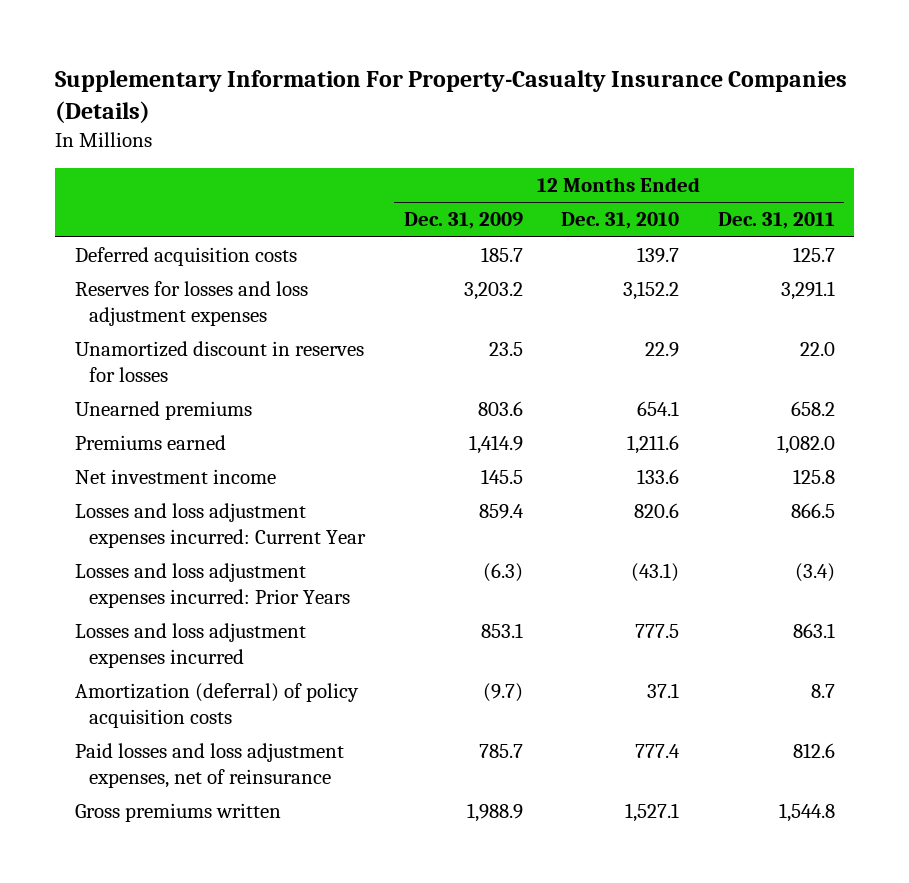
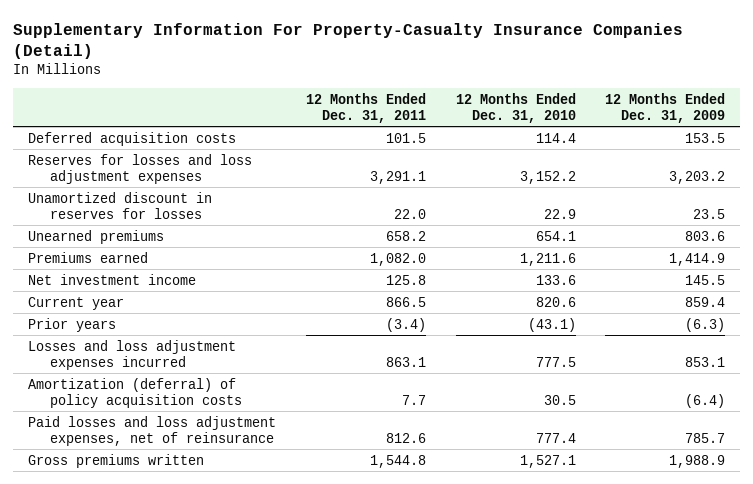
- Supplementary Information For Property-Casualty Insurance Companies (Details)
+ Supplementary Information For Property-Casualty Insurance Companies (Detail)
- | 12 Months Ended Dec. 31, 2009 | 12 Months Ended Dec. 31, 2010 | 12 Months Ended Dec. 31, 2011
+ | 12 Months Ended Dec. 31, 2011 | 12 Months Ended Dec. 31, 2010 | 12 Months Ended Dec. 31, 2009
- Deferred acquisition costs | 185.7 | 139.7 | 125.7
+ Deferred acquisition costs | 101.5 | 114.4 | 153.5
- Losses and loss adjustment expenses incurred: Current Year | 859.4 | 820.6 | 866.5
- Losses and loss adjustment expenses incurred: Prior Years | (6.3) | (43.1) | (3.4)
+ Current year | 866.5 | 820.6 | 859.4
+ Prior years | (3.4) | (43.1) | (6.3)
- Amortization (deferral) of policy acquisition costs | (9.7) | 37.1 | 8.7
+ Amortization (deferral) of policy acquisition costs | 7.7 | 30.5 | (6.4)

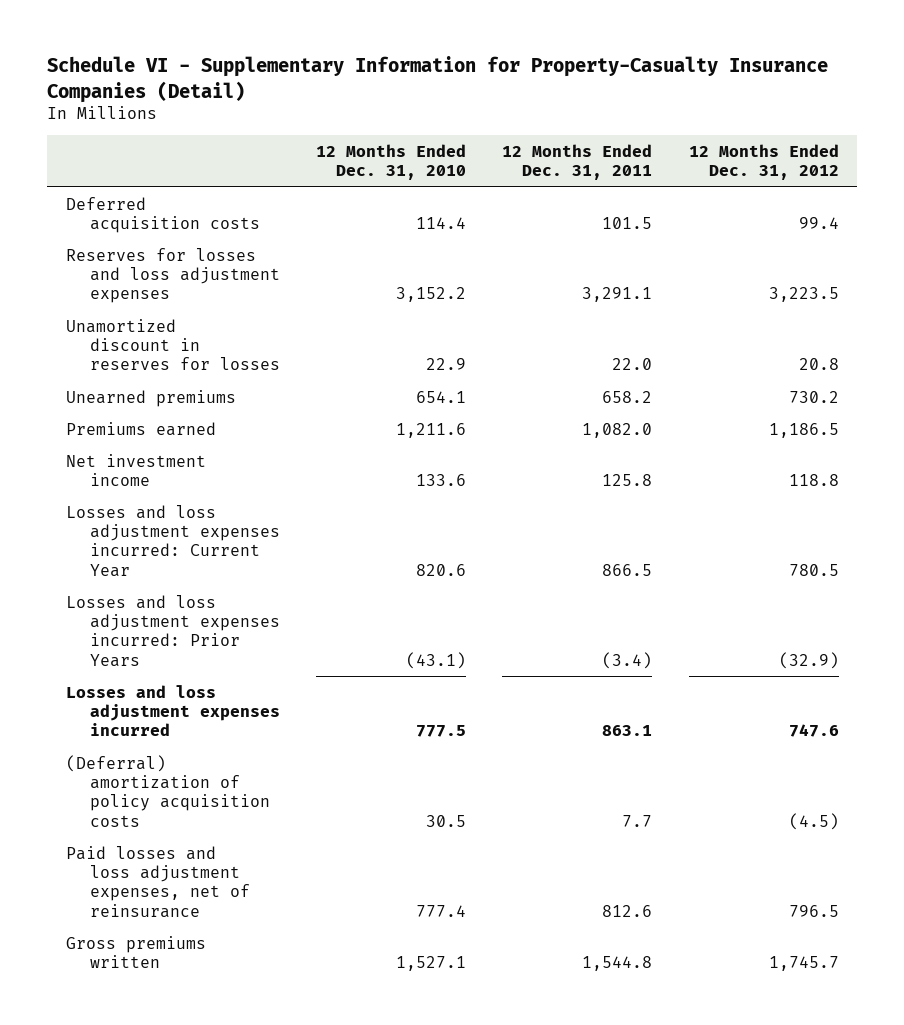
- Supplementary Information For Property-Casualty Insurance Companies (Detail)
+ Schedule VI - Supplementary Information for Property-Casualty Insurance Companies (Detail)
- | 12 Months Ended Dec. 31, 2011 | 12 Months Ended Dec. 31, 2010 | 12 Months Ended Dec. 31, 2009
+ | 12 Months Ended Dec. 31, 2010 | 12 Months Ended Dec. 31, 2011 | 12 Months Ended Dec. 31, 2012
- Current year | 866.5 | 820.6 | 859.4
- Prior years | (3.4) | (43.1) | (6.3)
+ Losses and loss adjustment expenses incurred: Current Year | 820.6 | 866.5 | 780.5
+ Losses and loss adjustment expenses incurred: Prior Years | (43.1) | (3.4) | (32.9)
- Amortization (deferral) of policy acquisition costs | 7.7 | 30.5 | (6.4)
+ (Deferral) amortization of policy acquisition costs | 30.5 | 7.7 | (4.5)

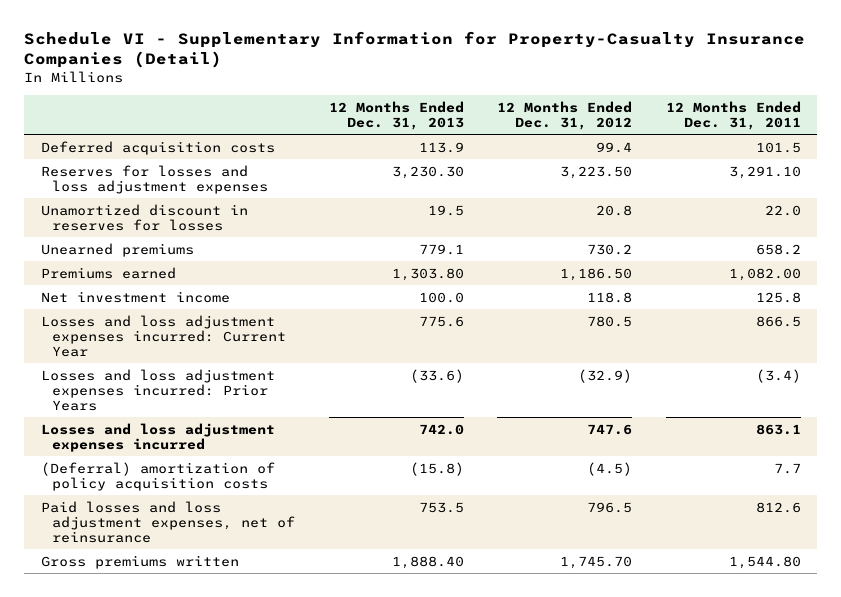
- | 12 Months Ended Dec. 31, 2010 | 12 Months Ended Dec. 31, 2011 | 12 Months Ended Dec. 31, 2012
+ | 12 Months Ended Dec. 31, 2013 | 12 Months Ended Dec. 31, 2012 | 12 Months Ended Dec. 31, 2011
- Reserves for losses and loss adjustment expenses | 3,152.2 | 3,291.1 | 3,223.5
+ Reserves for losses and loss adjustment expenses | 3,230.30 | 3,223.50 | 3,291.10
- Premiums earned | 1,211.6 | 1,082.0 | 1,186.5
+ Premiums earned | 1,303.80 | 1,186.50 | 1,082.00
- Gross premiums written | 1,527.1 | 1,544.8 | 1,745.7
+ Gross premiums written | 1,888.40 | 1,745.70 | 1,544.80

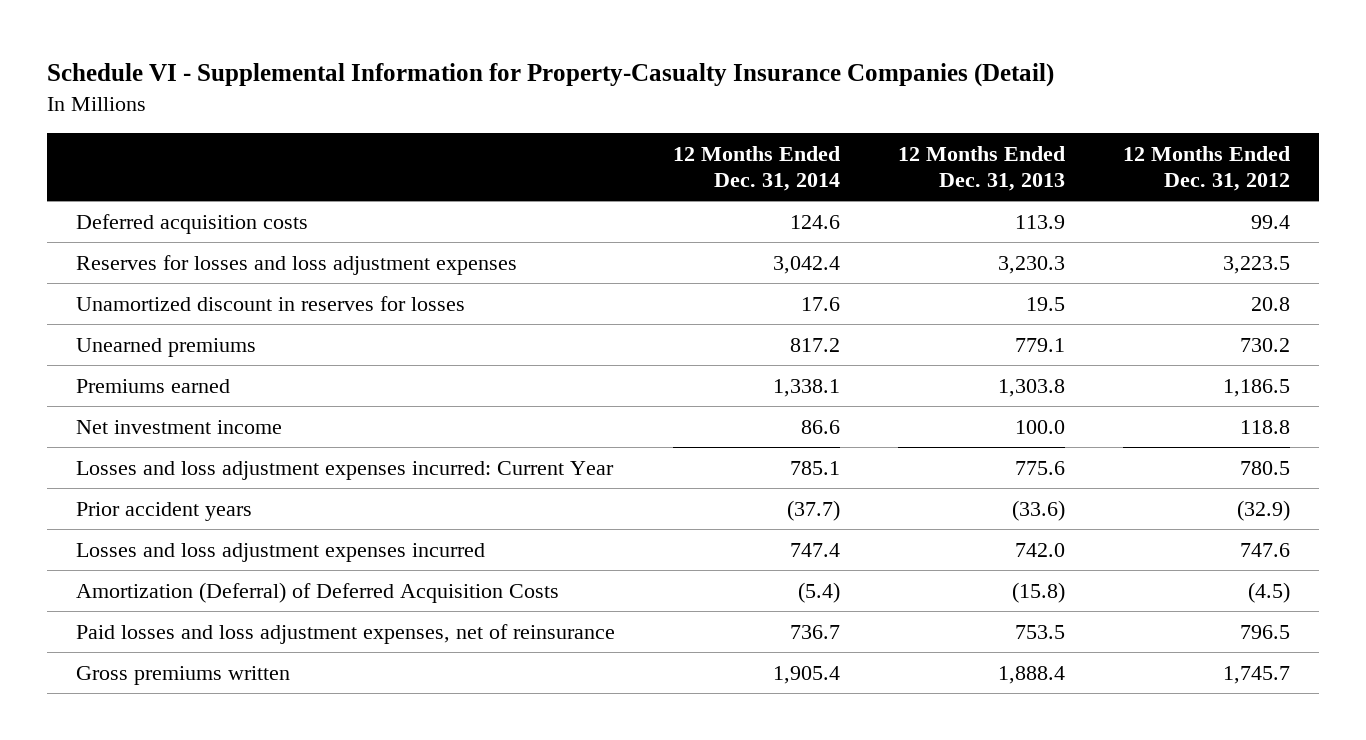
- Schedule VI - Supplementary Information for Property-Casualty Insurance Companies (Detail)
+ Schedule VI - Supplemental Information for Property-Casualty Insurance Companies (Detail)
- | 12 Months Ended Dec. 31, 2013 | 12 Months Ended Dec. 31, 2012 | 12 Months Ended Dec. 31, 2011
+ | 12 Months Ended Dec. 31, 2014 | 12 Months Ended Dec. 31, 2013 | 12 Months Ended Dec. 31, 2012
- Reserves for losses and loss adjustment expenses | 3,230.30 | 3,223.50 | 3,291.10
+ Reserves for losses and loss adjustment expenses | 3,042.4 | 3,230.3 | 3,223.5
- Premiums earned | 1,303.80 | 1,186.50 | 1,082.00
+ Premiums earned | 1,338.1 | 1,303.8 | 1,186.5
- Losses and loss adjustment expenses incurred: Prior Years | (33.6) | (32.9) | (3.4)
+ Prior accident years | (37.7) | (33.6) | (32.9)
- (Deferral) amortization of policy acquisition costs | (15.8) | (4.5) | 7.7
+ Amortization (Deferral) of Deferred Acquisition Costs | (5.4) | (15.8) | (4.5)
- Gross premiums written | 1,888.40 | 1,745.70 | 1,544.80
+ Gross premiums written | 1,905.4 | 1,888.4 | 1,745.7

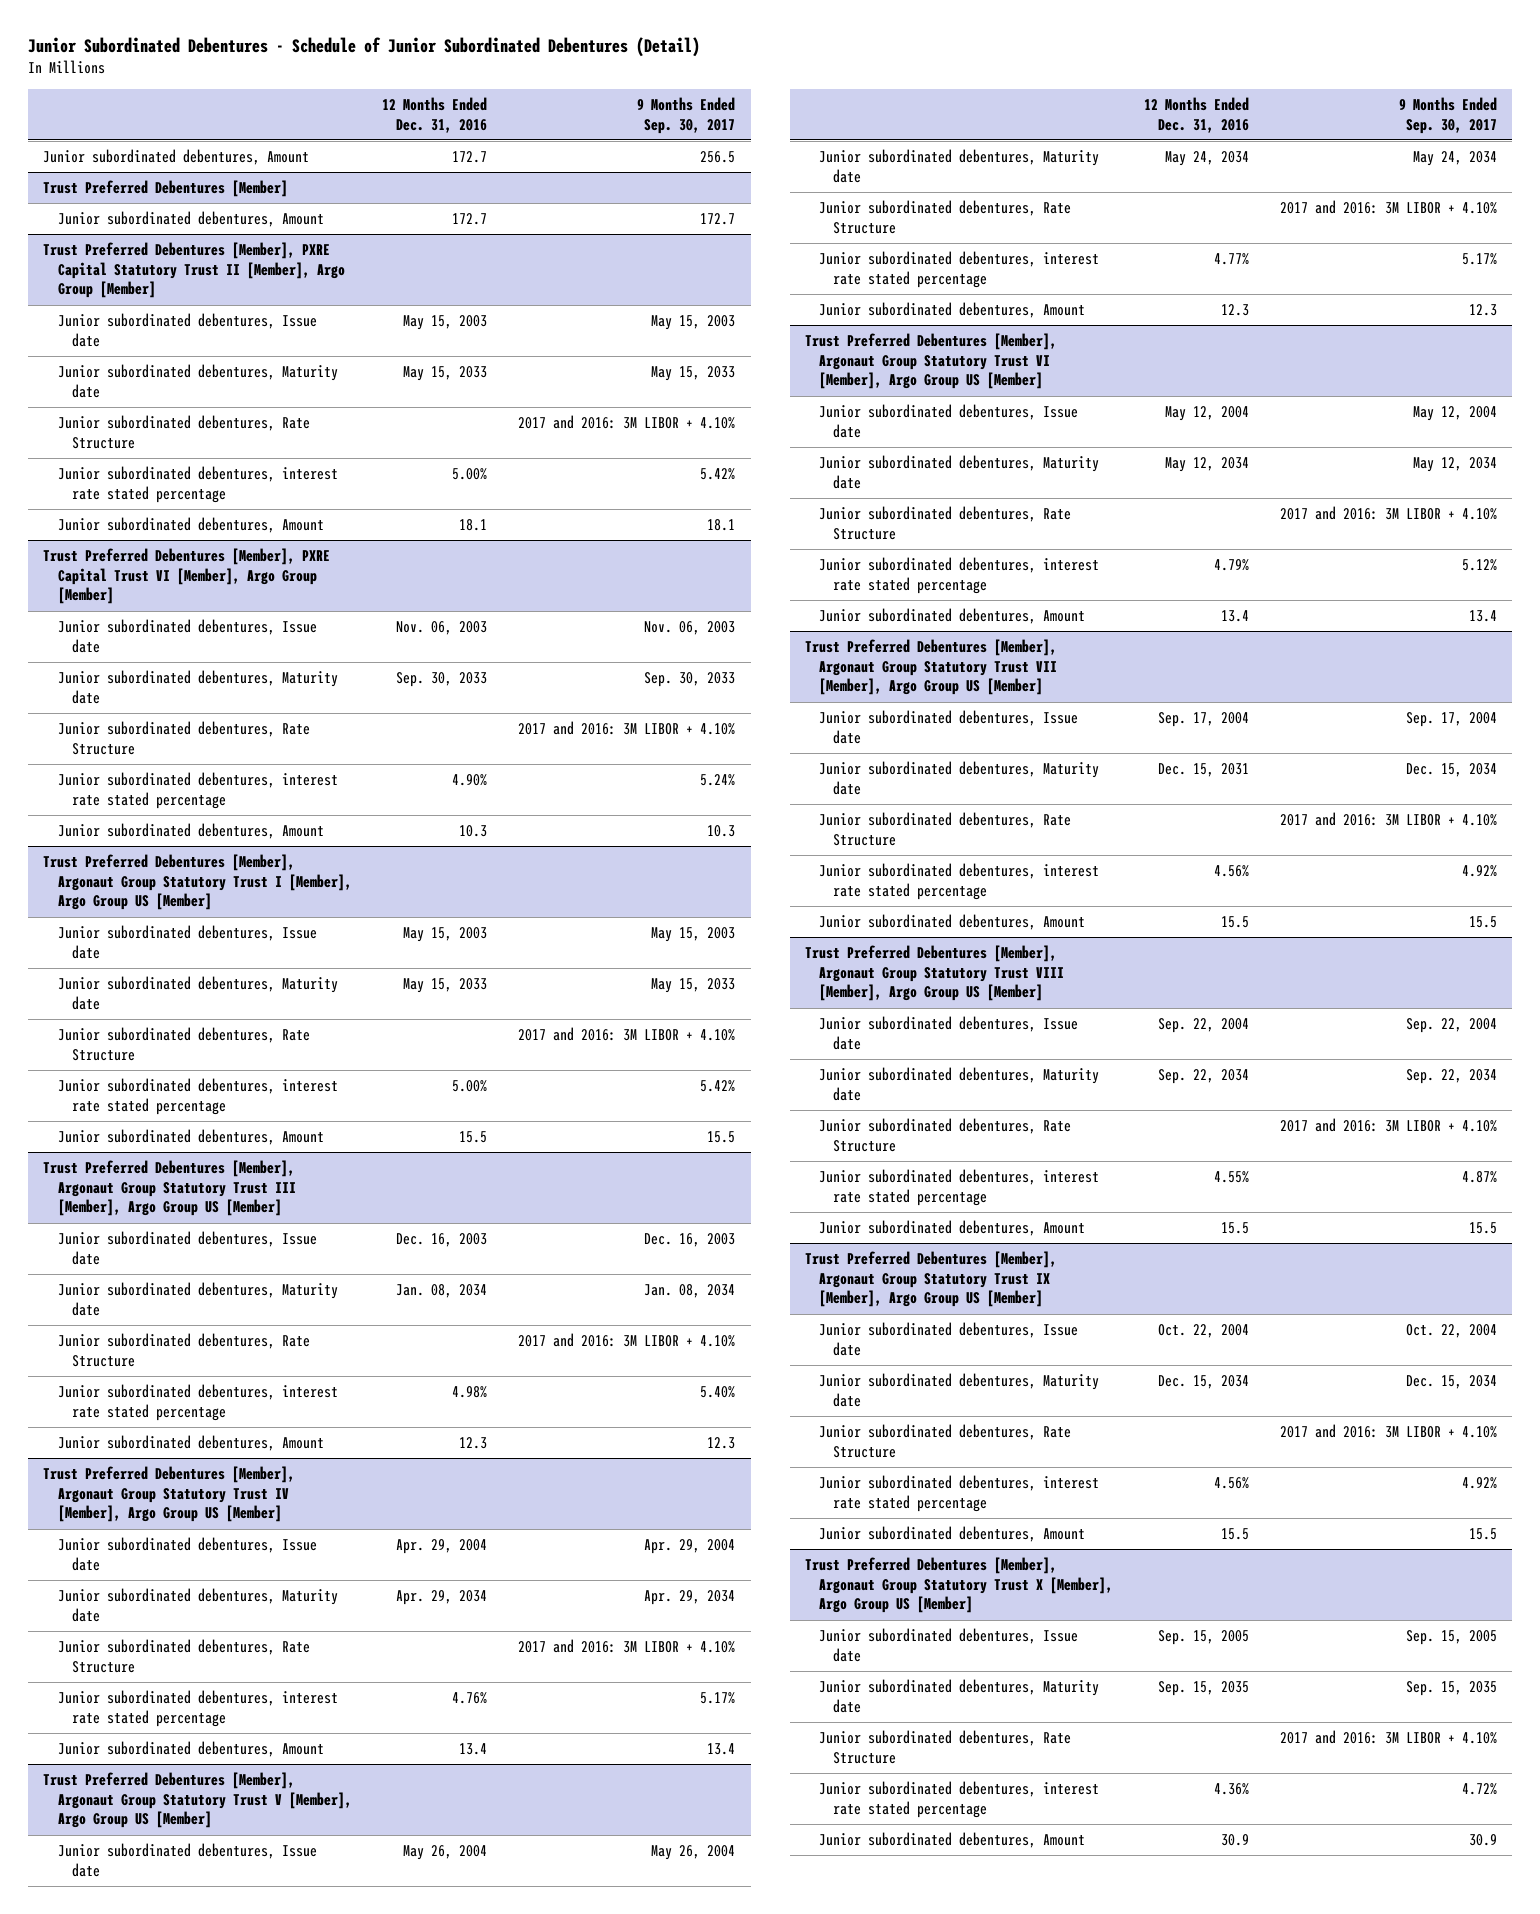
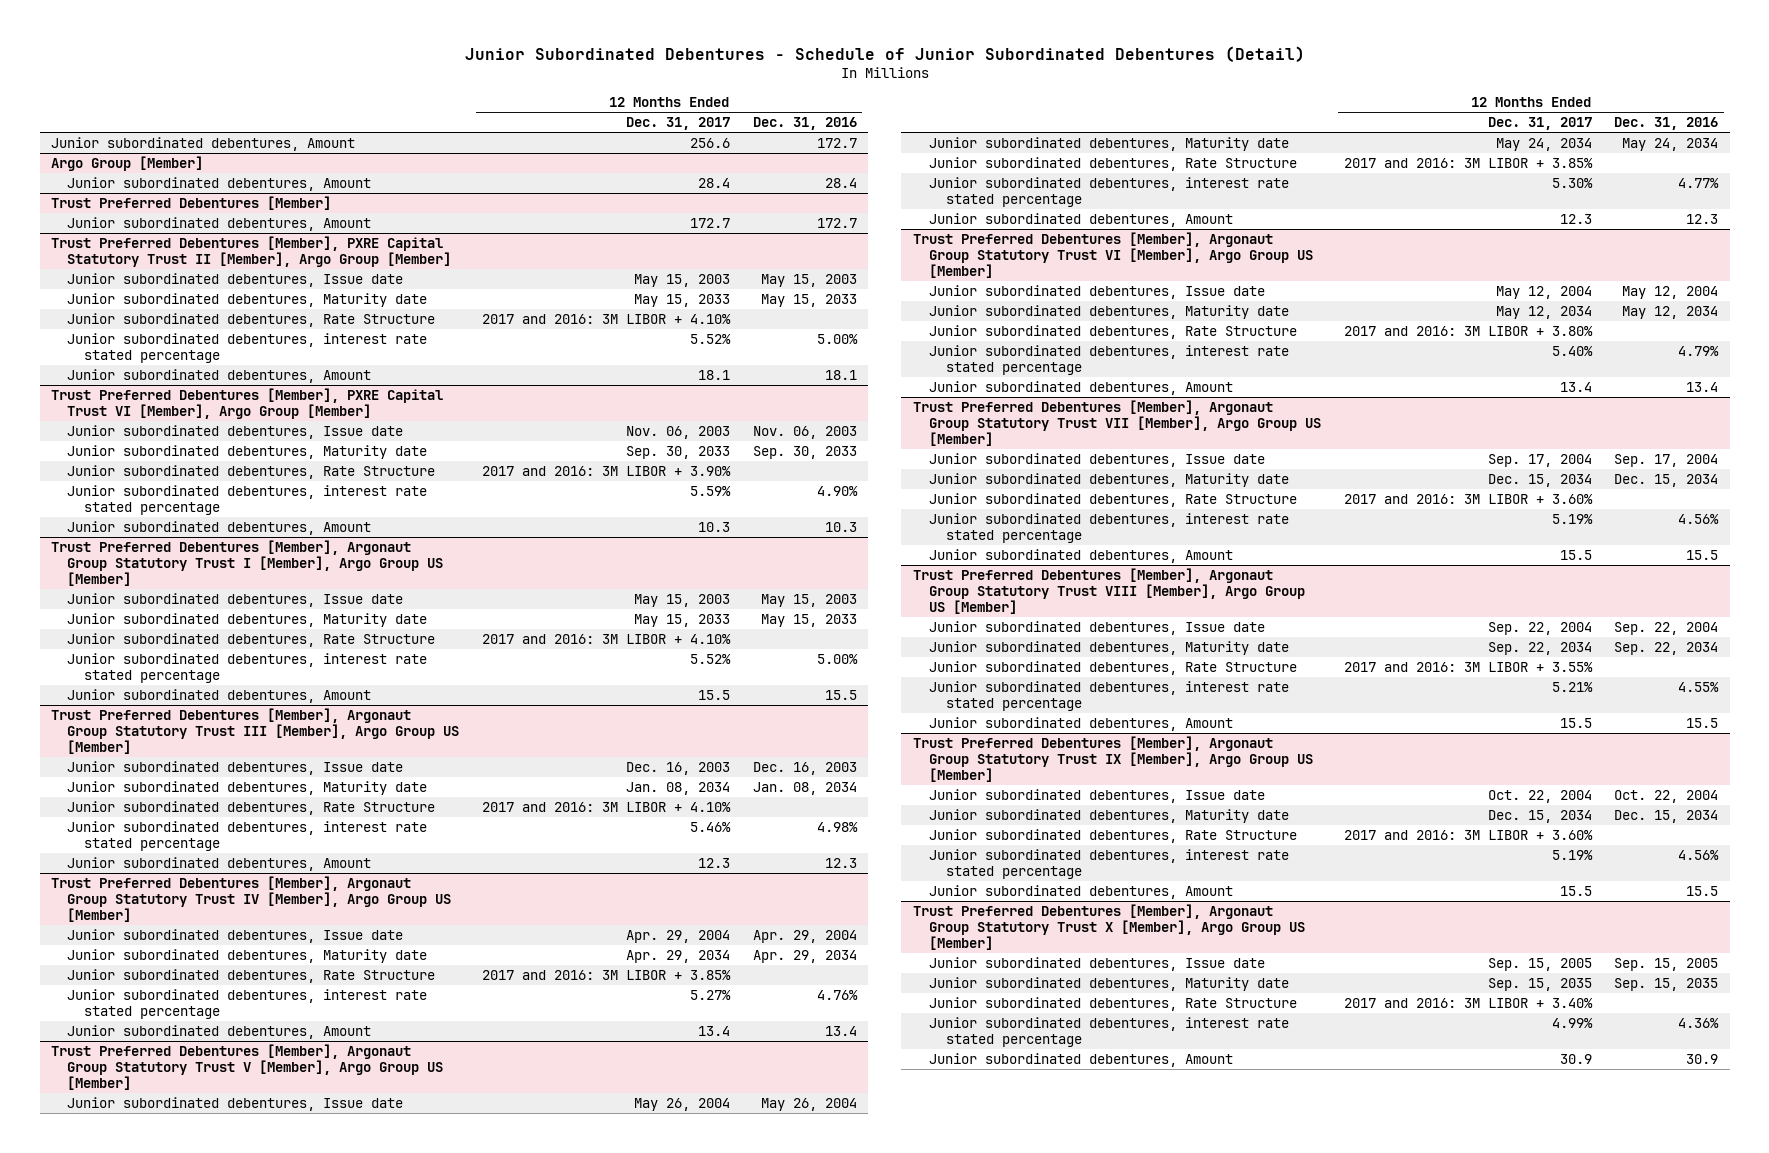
- | 12 Months Ended Dec. 31, 2016 | 9 Months Ended Sep. 30, 2017
+ | 12 Months Ended Dec. 31, 2017 | 12 Months Ended Dec. 31, 2016
+ Argo Group [Member]
+ Junior subordinated debentures, Amount | 28.4 | 28.4
@ Trust Preferred Debentures [Member], Argonaut Group Statutory Trust VII [Member], Argo Group US [Member]
- Junior subordinated debentures, Maturity date | Dec. 15, 2031 | Dec. 15, 2034
+ Junior subordinated debentures, Maturity date | Dec. 15, 2034 | Dec. 15, 2034

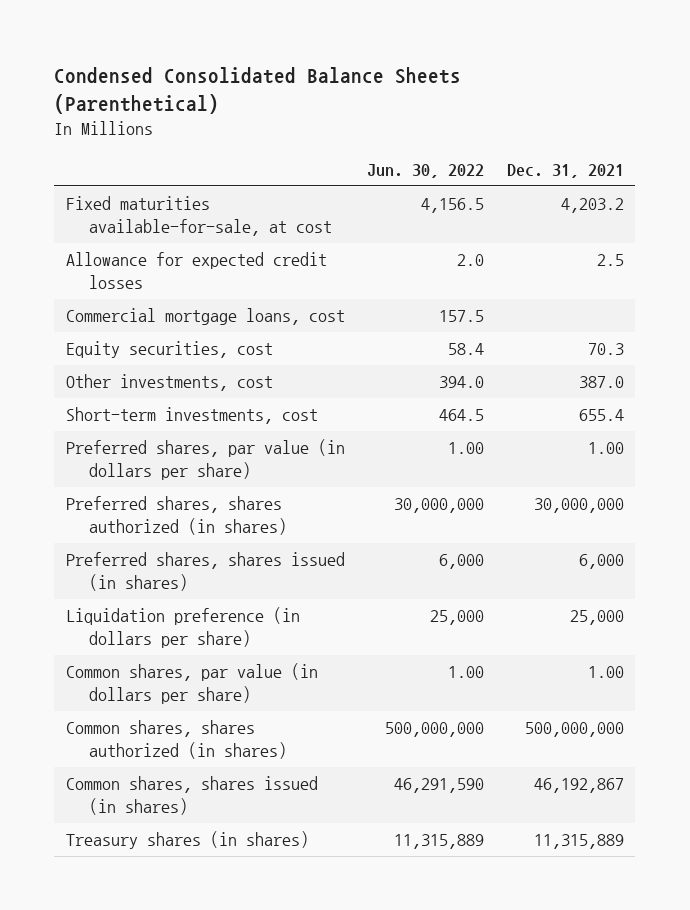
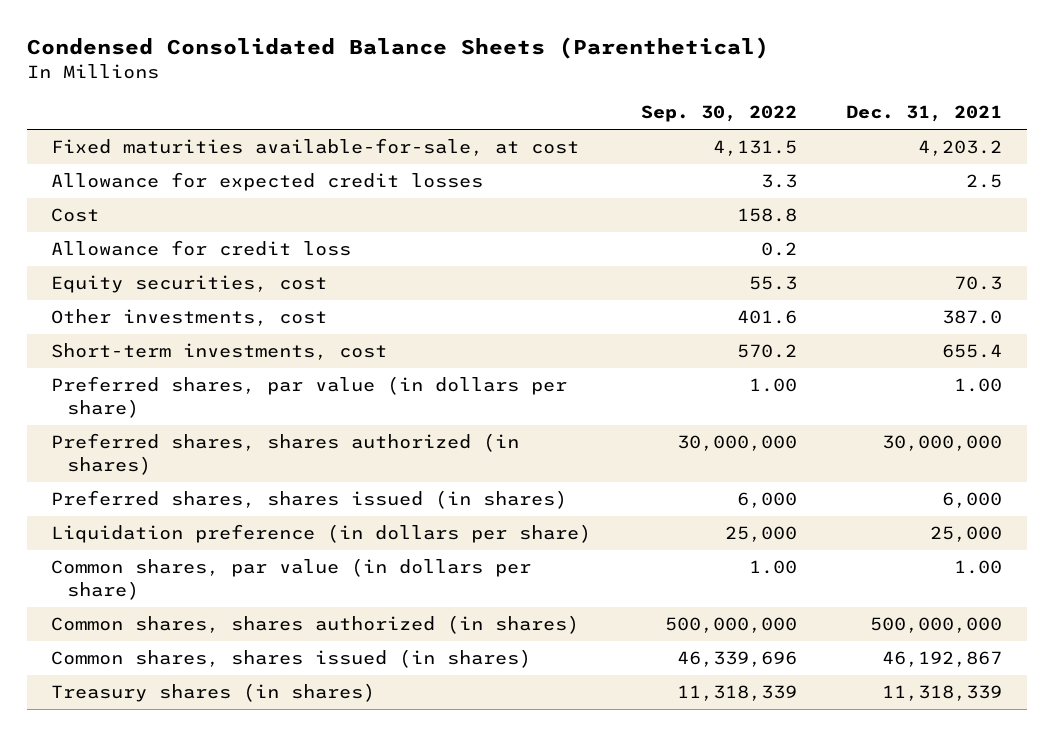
- | Jun. 30, 2022 | Dec. 31, 2021
+ | Sep. 30, 2022 | Dec. 31, 2021
- Commercial mortgage loans, cost | 157.5 |
+ Cost | 158.8 |
+ Allowance for credit loss | 0.2 |
- Treasury shares (in shares) | 11,315,889 | 11,315,889
+ Treasury shares (in shares) | 11,318,339 | 11,318,339

